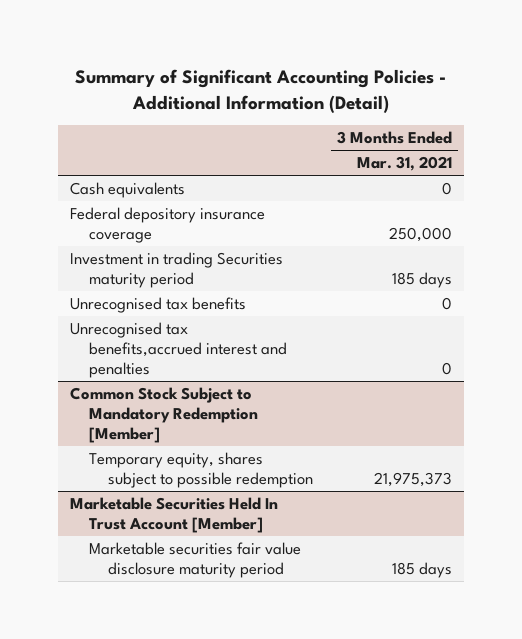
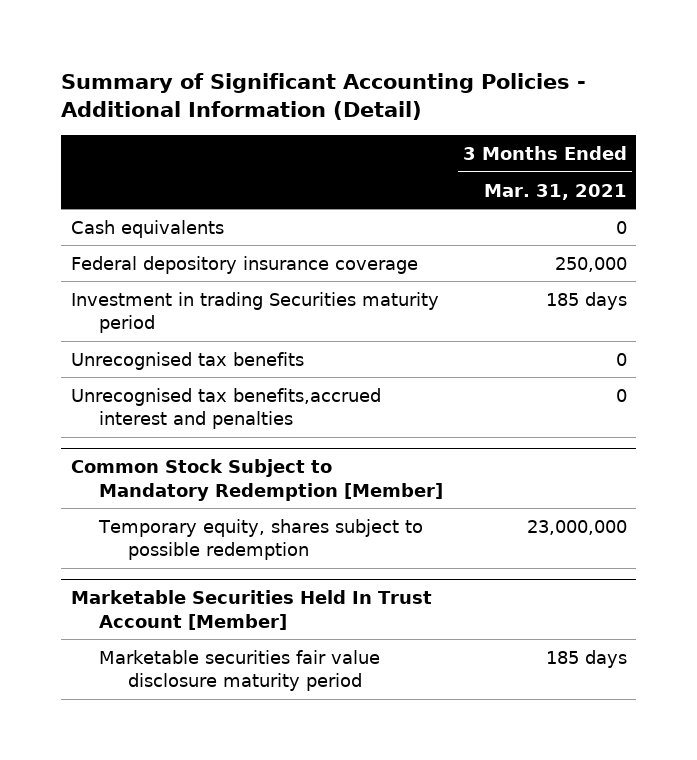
@ Common Stock Subject to Mandatory Redemption [Member]
- Temporary equity, shares subject to possible redemption | 21,975,373
+ Temporary equity, shares subject to possible redemption | 23,000,000

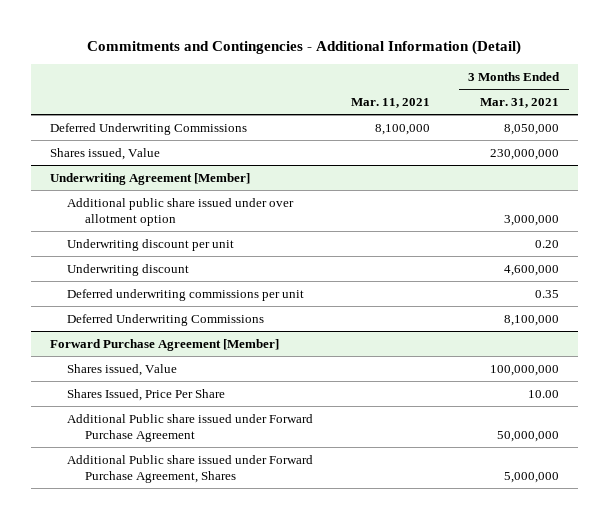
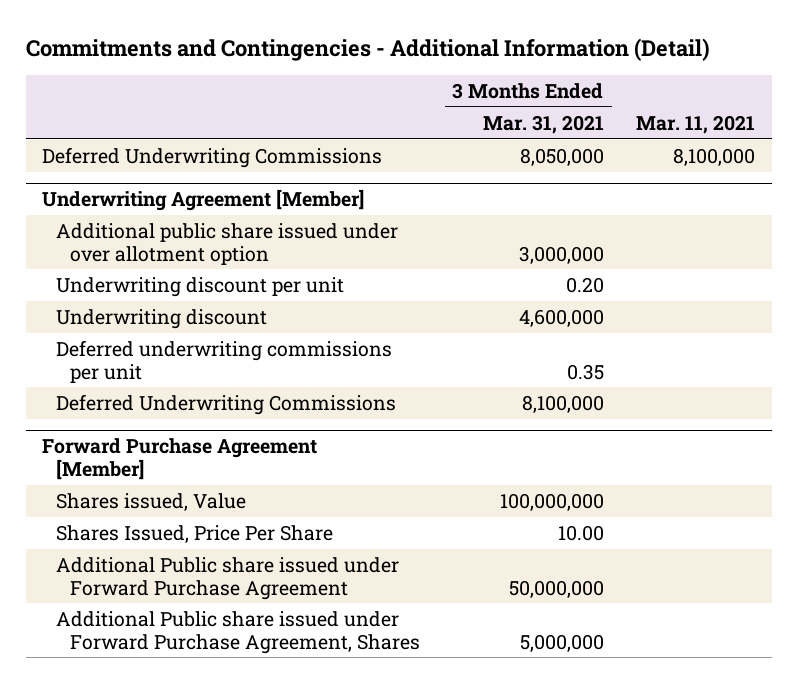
- | Mar. 11, 2021 | 3 Months Ended Mar. 31, 2021
+ | 3 Months Ended Mar. 31, 2021 | Mar. 11, 2021
- Shares issued, Value | | 230,000,000

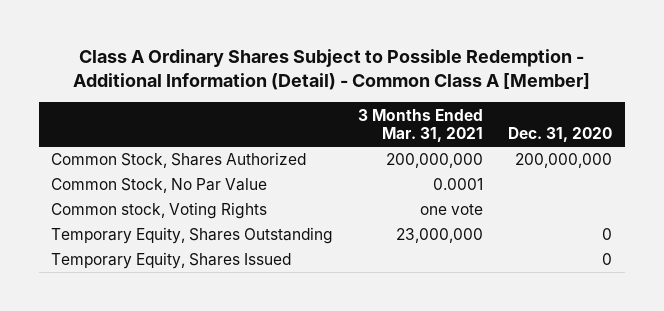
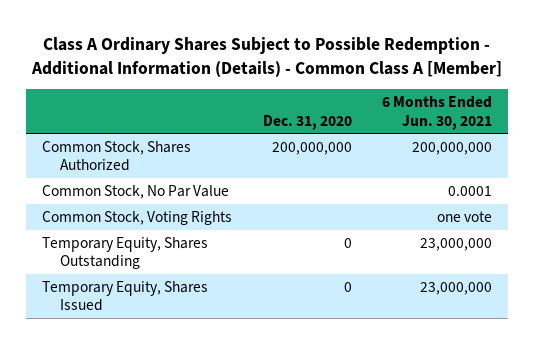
- Class A Ordinary Shares Subject to Possible Redemption - Additional Information (Detail) - Common Class A [Member]
+ Class A Ordinary Shares Subject to Possible Redemption - Additional Information (Details) - Common Class A [Member]
- | 3 Months Ended Mar. 31, 2021 | Dec. 31, 2020
+ | Dec. 31, 2020 | 6 Months Ended Jun. 30, 2021
- Common stock, Voting Rights | one vote |
+ Common Stock, Voting Rights | | one vote

